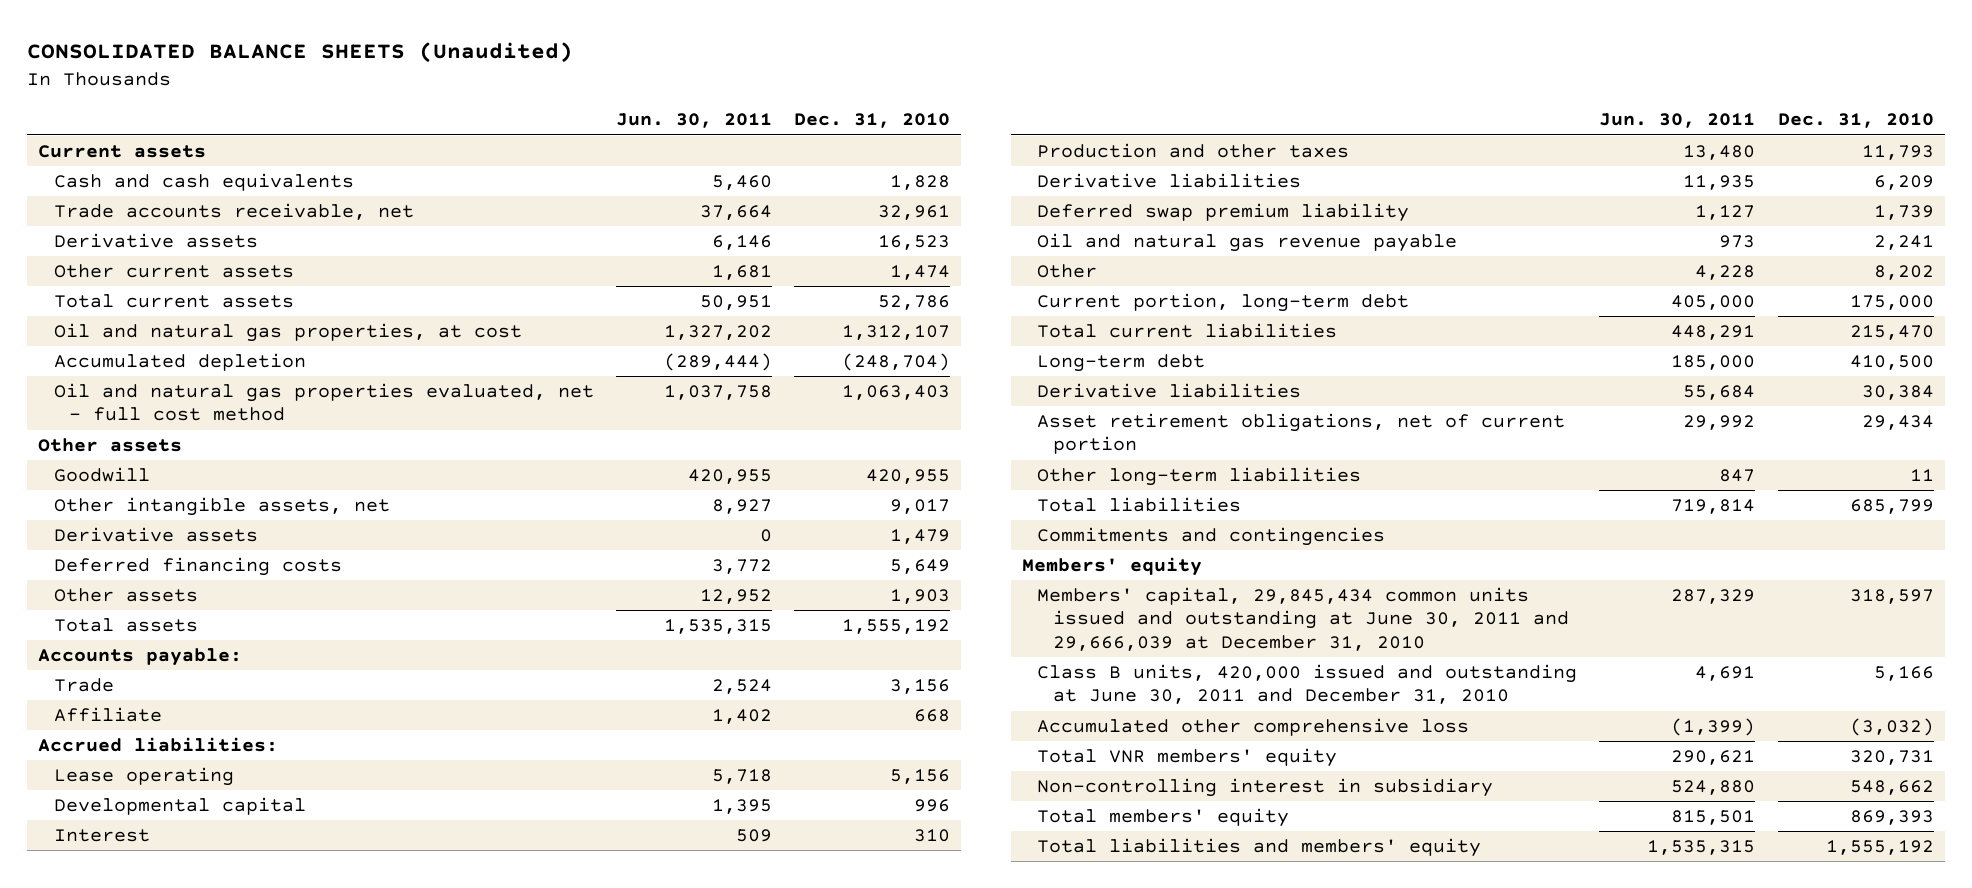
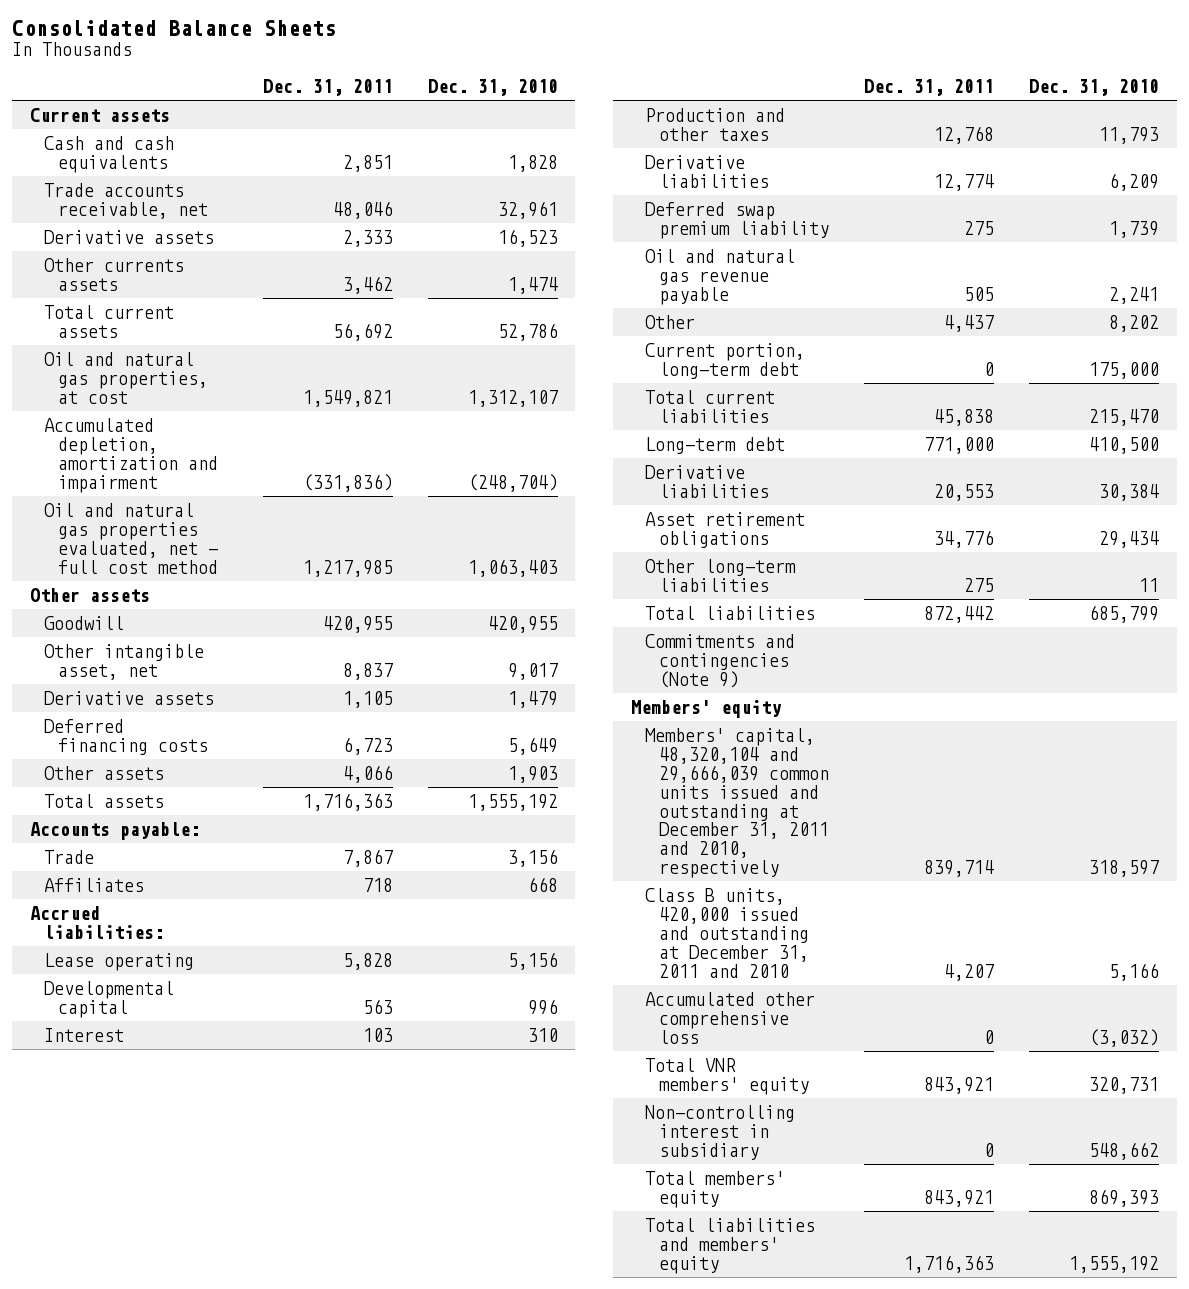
- CONSOLIDATED BALANCE SHEETS (Unaudited)
+ Consolidated Balance Sheets
- | Jun. 30, 2011 | Dec. 31, 2010
+ | Dec. 31, 2011 | Dec. 31, 2010
- Other current assets | 1,681 | 1,474
+ Other currents assets | 3,462 | 1,474
- Accumulated depletion | (289,444) | (248,704)
+ Accumulated depletion, amortization and impairment | (331,836) | (248,704)
- Other intangible assets, net | 8,927 | 9,017
+ Other intangible asset, net | 8,837 | 9,017
- Affiliate | 1,402 | 668
+ Affiliates | 718 | 668
- Asset retirement obligations, net of current portion | 29,992 | 29,434
+ Asset retirement obligations | 34,776 | 29,434
- Commitments and contingencies
+ Commitments and contingencies (Note 9)
- Members' capital, 29,845,434 common units issued and outstanding at June 30, 2011 and 29,666,039 at December 31, 2010 | 287,329 | 318,597
- Class B units, 420,000 issued and outstanding at June 30, 2011 and December 31, 2010 | 4,691 | 5,166
+ Members' capital, 48,320,104 and 29,666,039 common units issued and outstanding at December 31, 2011 and 2010, respectively | 839,714 | 318,597
+ Class B units, 420,000 issued and outstanding at December 31, 2011 and 2010 | 4,207 | 5,166

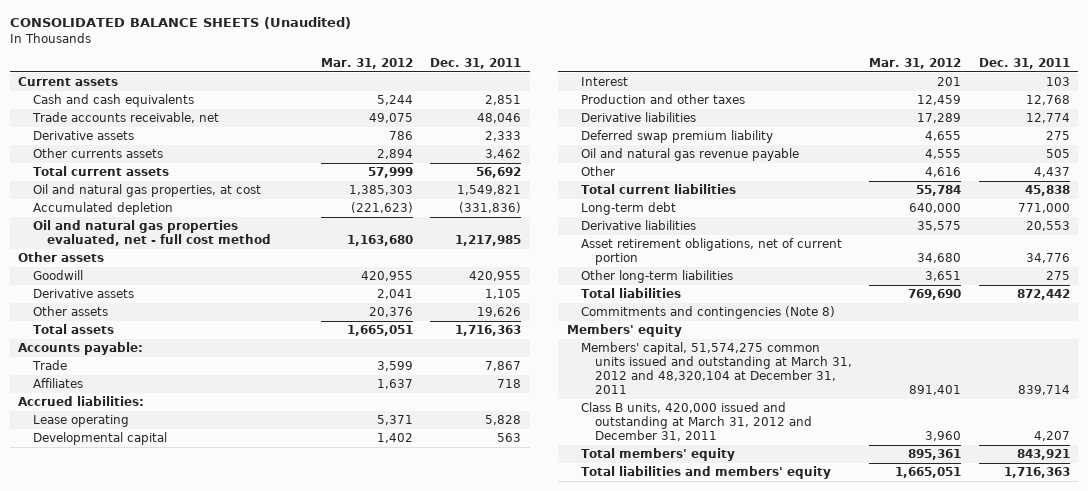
- Consolidated Balance Sheets
+ CONSOLIDATED BALANCE SHEETS (Unaudited)
- | Dec. 31, 2011 | Dec. 31, 2010
+ | Mar. 31, 2012 | Dec. 31, 2011
- Accumulated depletion, amortization and impairment | (331,836) | (248,704)
+ Accumulated depletion | (221,623) | (331,836)
- Other intangible asset, net | 8,837 | 9,017
- Deferred financing costs | 6,723 | 5,649
- Other assets | 4,066 | 1,903
+ Other assets | 20,376 | 19,626
- Current portion, long-term debt | 0 | 175,000
- Asset retirement obligations | 34,776 | 29,434
+ Asset retirement obligations, net of current portion | 34,680 | 34,776
- Commitments and contingencies (Note 9)
+ Commitments and contingencies (Note 8)
- Members' capital, 48,320,104 and 29,666,039 common units issued and outstanding at December 31, 2011 and 2010, respectively | 839,714 | 318,597
- Class B units, 420,000 issued and outstanding at December 31, 2011 and 2010 | 4,207 | 5,166
- Accumulated other comprehensive loss | 0 | (3,032)
- Total VNR members' equity | 843,921 | 320,731
- Non-controlling interest in subsidiary | 0 | 548,662
+ Members' capital, 51,574,275 common units issued and outstanding at March 31, 2012 and 48,320,104 at December 31, 2011 | 891,401 | 839,714
+ Class B units, 420,000 issued and outstanding at March 31, 2012 and December 31, 2011 | 3,960 | 4,207

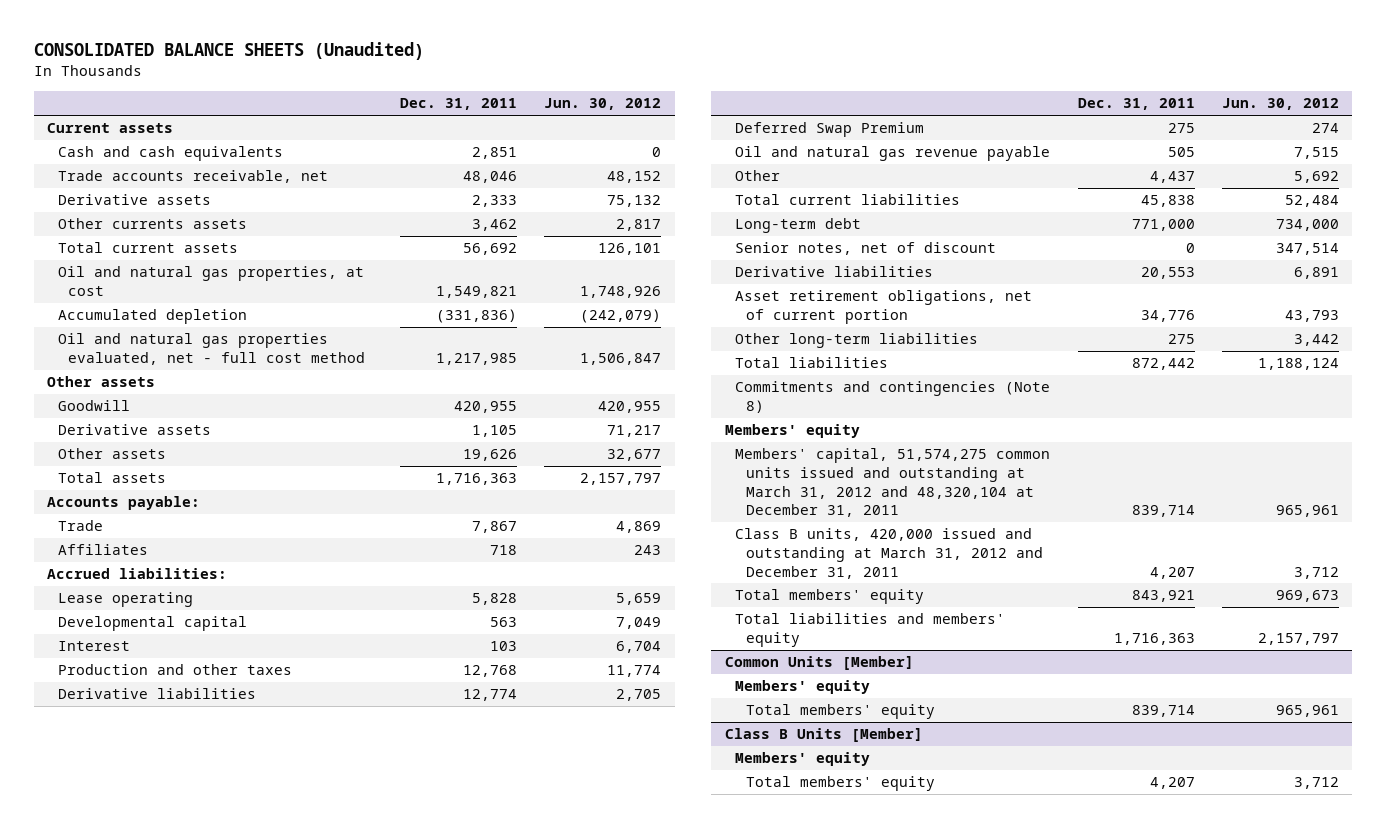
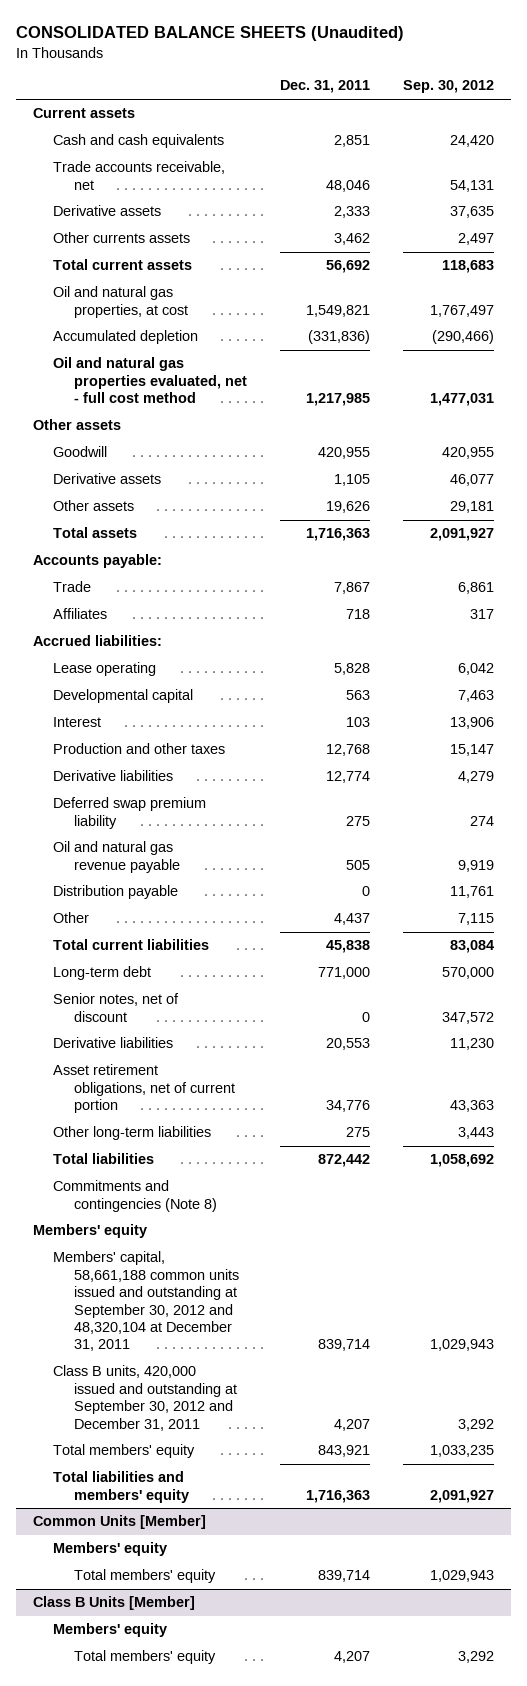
- | Dec. 31, 2011 | Jun. 30, 2012
+ | Dec. 31, 2011 | Sep. 30, 2012
- Deferred Swap Premium | 275 | 274
+ Deferred swap premium liability | 275 | 274
+ Distribution payable | 0 | 11,761
- Members' capital, 51,574,275 common units issued and outstanding at March 31, 2012 and 48,320,104 at December 31, 2011 | 839,714 | 965,961
- Class B units, 420,000 issued and outstanding at March 31, 2012 and December 31, 2011 | 4,207 | 3,712
+ Members' capital, 58,661,188 common units issued and outstanding at September 30, 2012 and 48,320,104 at December 31, 2011 | 839,714 | 1,029,943
+ Class B units, 420,000 issued and outstanding at September 30, 2012 and December 31, 2011 | 4,207 | 3,292

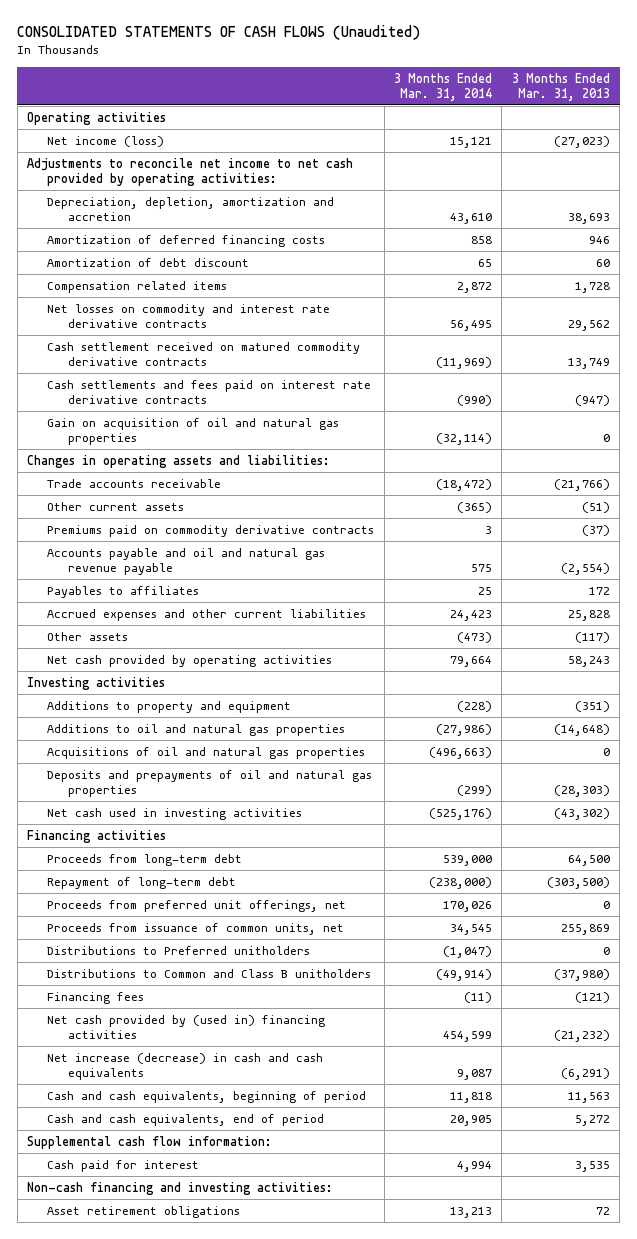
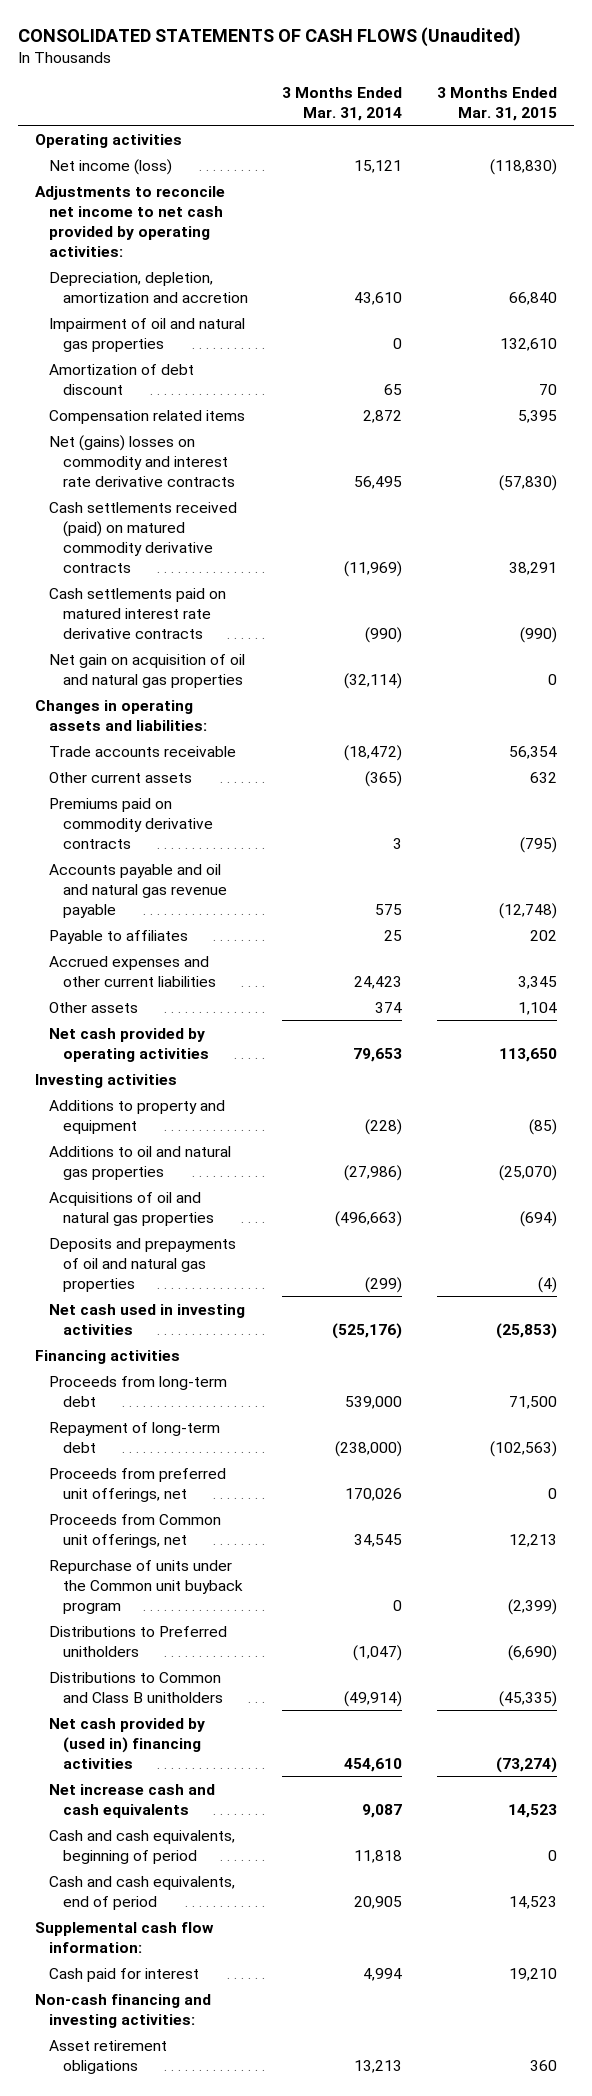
- | 3 Months Ended Mar. 31, 2014 | 3 Months Ended Mar. 31, 2013
+ | 3 Months Ended Mar. 31, 2014 | 3 Months Ended Mar. 31, 2015
- Amortization of deferred financing costs | 858 | 946
+ Impairment of oil and natural gas properties | 0 | 132,610
- Net losses on commodity and interest rate derivative contracts | 56,495 | 29,562
- Cash settlement received on matured commodity derivative contracts | (11,969) | 13,749
- Cash settlements and fees paid on interest rate derivative contracts | (990) | (947)
- Gain on acquisition of oil and natural gas properties | (32,114) | 0
+ Net (gains) losses on commodity and interest rate derivative contracts | 56,495 | (57,830)
+ Cash settlements received (paid) on matured commodity derivative contracts | (11,969) | 38,291
+ Cash settlements paid on matured interest rate derivative contracts | (990) | (990)
+ Net gain on acquisition of oil and natural gas properties | (32,114) | 0
- Payables to affiliates | 25 | 172
+ Payable to affiliates | 25 | 202
- Other assets | (473) | (117)
- Net cash provided by operating activities | 79,664 | 58,243
+ Other assets | 374 | 1,104
+ Net cash provided by operating activities | 79,653 | 113,650
- Proceeds from issuance of common units, net | 34,545 | 255,869
+ Proceeds from Common unit offerings, net | 34,545 | 12,213
+ Repurchase of units under the Common unit buyback program | 0 | (2,399)
- Financing fees | (11) | (121)
- Net cash provided by (used in) financing activities | 454,599 | (21,232)
- Net increase (decrease) in cash and cash equivalents | 9,087 | (6,291)
+ Net cash provided by (used in) financing activities | 454,610 | (73,274)
+ Net increase cash and cash equivalents | 9,087 | 14,523

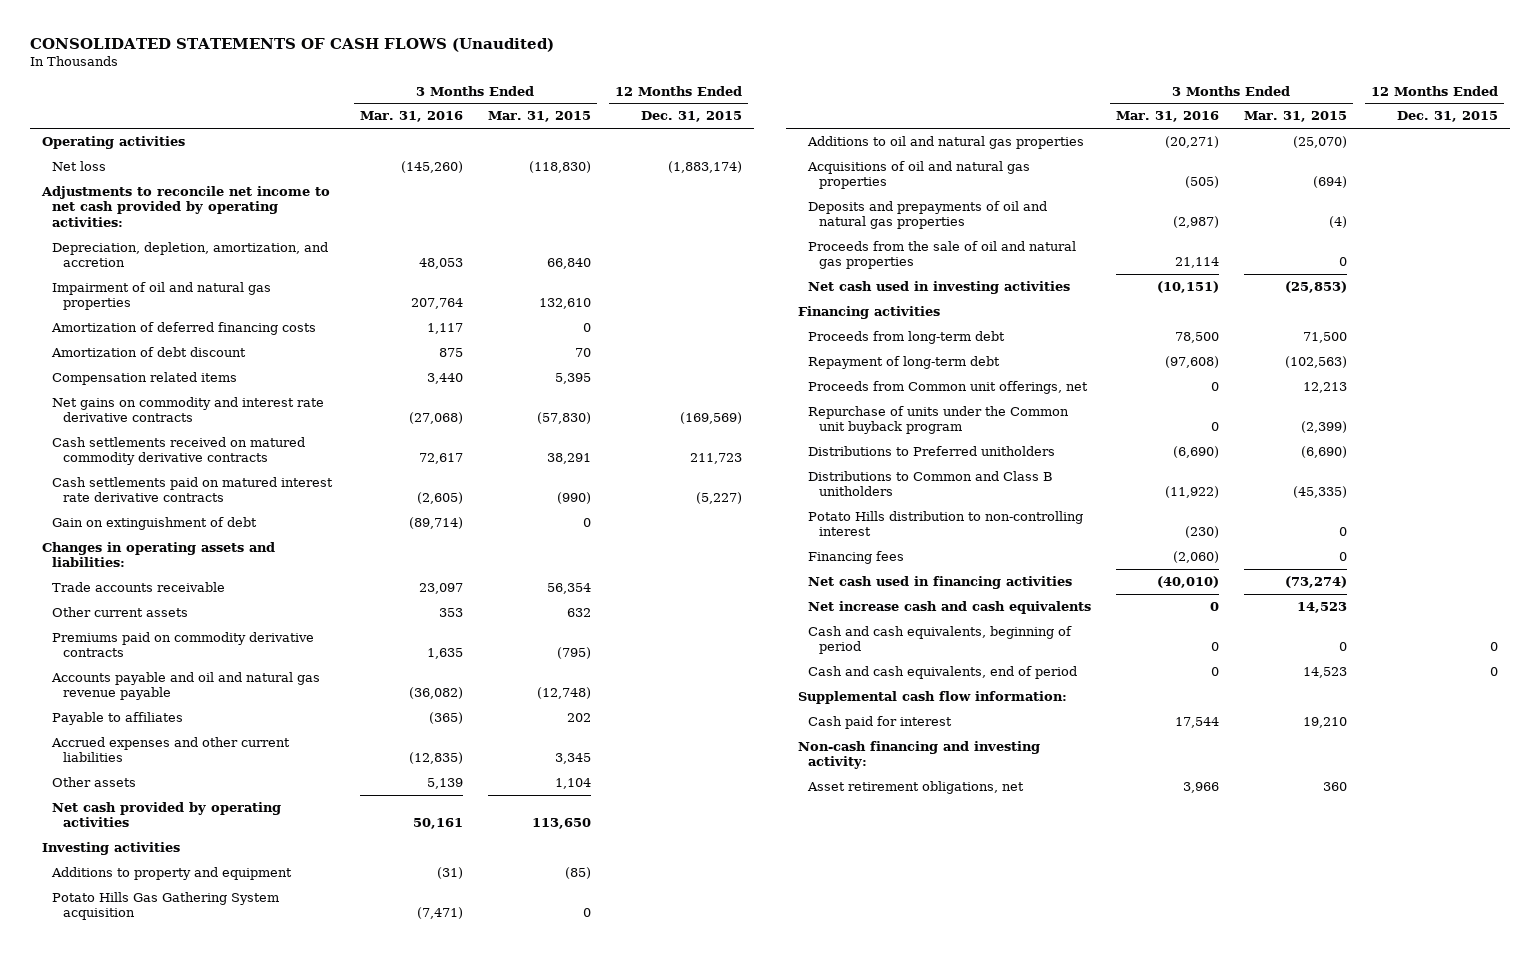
- | 3 Months Ended Mar. 31, 2014 | 3 Months Ended Mar. 31, 2015
+ | 3 Months Ended Mar. 31, 2016 | 3 Months Ended Mar. 31, 2015 | 12 Months Ended Dec. 31, 2015
- Net income (loss) | 15,121 | (118,830)
+ Net loss | (145,260) | (118,830) | (1,883,174)
- Depreciation, depletion, amortization and accretion | 43,610 | 66,840
+ Depreciation, depletion, amortization, and accretion | 48,053 | 66,840 |
+ Amortization of deferred financing costs | 1,117 | 0 |
- Net (gains) losses on commodity and interest rate derivative contracts | 56,495 | (57,830)
- Cash settlements received (paid) on matured commodity derivative contracts | (11,969) | 38,291
+ Net gains on commodity and interest rate derivative contracts | (27,068) | (57,830) | (169,569)
+ Cash settlements received on matured commodity derivative contracts | 72,617 | 38,291 | 211,723
- Net gain on acquisition of oil and natural gas properties | (32,114) | 0
+ Gain on extinguishment of debt | (89,714) | 0 |
+ Potato Hills Gas Gathering System acquisition | (7,471) | 0 |
+ Proceeds from the sale of oil and natural gas properties | 21,114 | 0 |
- Proceeds from preferred unit offerings, net | 170,026 | 0
- Net cash provided by (used in) financing activities | 454,610 | (73,274)
+ Potato Hills distribution to non-controlling interest | (230) | 0 |
+ Financing fees | (2,060) | 0 |
+ Net cash used in financing activities | (40,010) | (73,274) |
- Non-cash financing and investing activities:
- Asset retirement obligations | 13,213 | 360
+ Non-cash financing and investing activity:
+ Asset retirement obligations, net | 3,966 | 360 |

